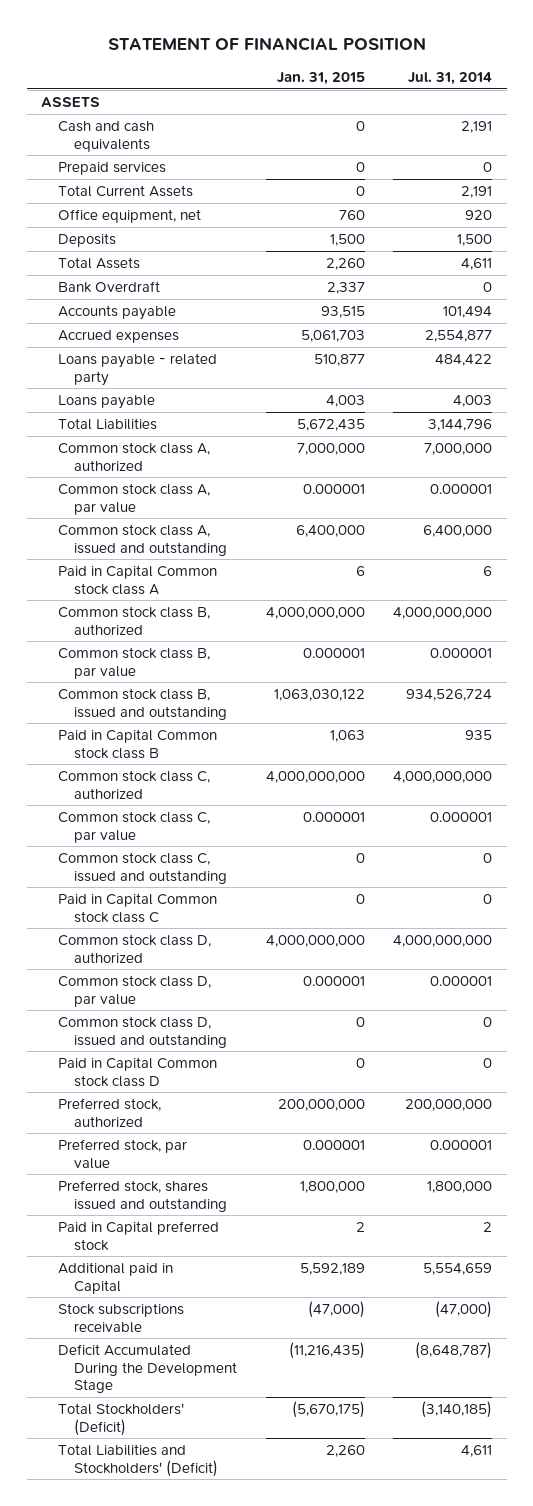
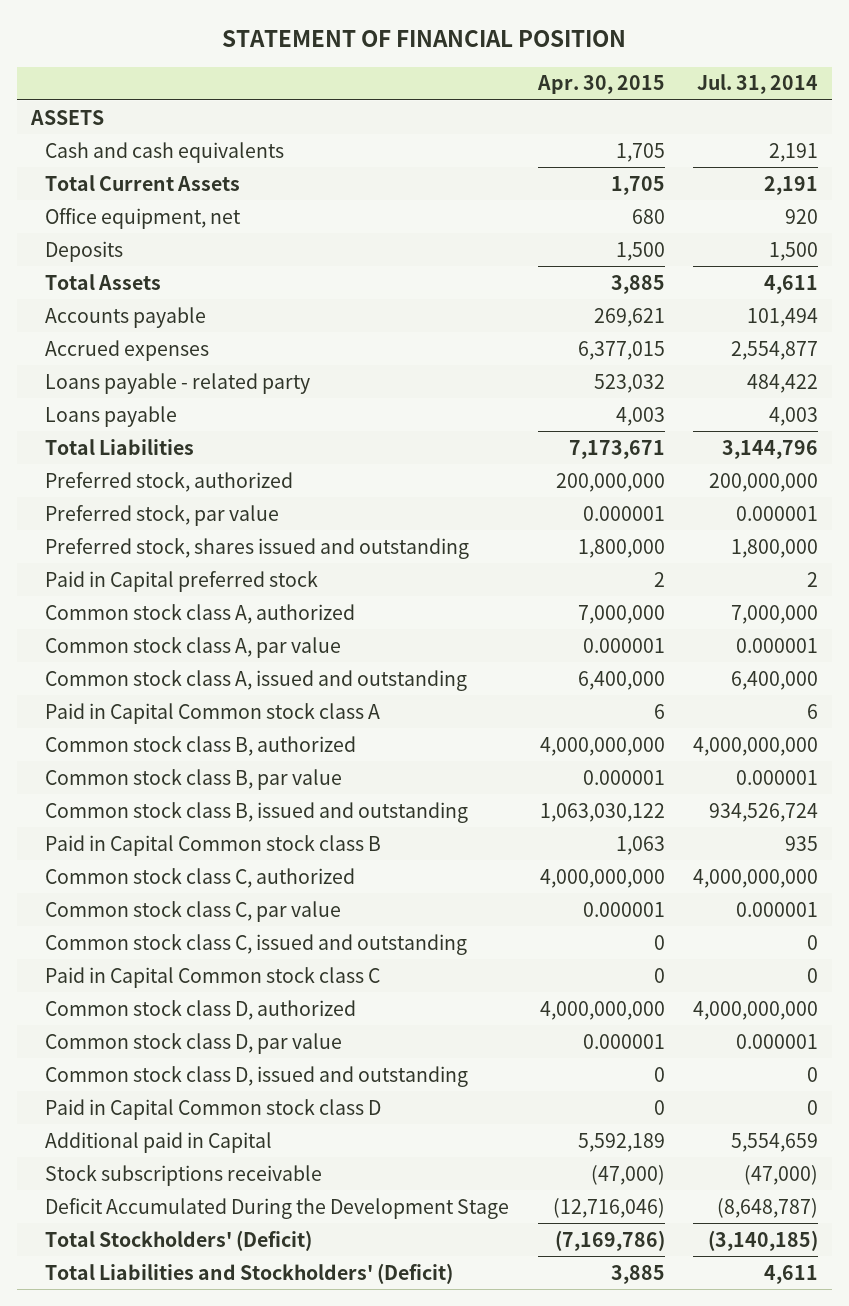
- | Jan. 31, 2015 | Jul. 31, 2014
+ | Apr. 30, 2015 | Jul. 31, 2014
- Prepaid services | 0 | 0
- Bank Overdraft | 2,337 | 0
moved up: Preferred stock, authorized | 200,000,000 | 200,000,000
moved up: Preferred stock, par value | 0.000001 | 0.000001
moved up: Preferred stock, shares issued and outstanding | 1,800,000 | 1,800,000
moved up: Paid in Capital preferred stock | 2 | 2

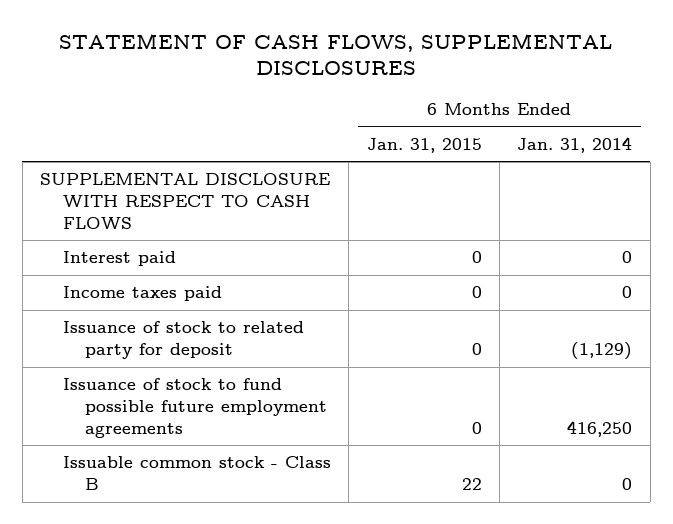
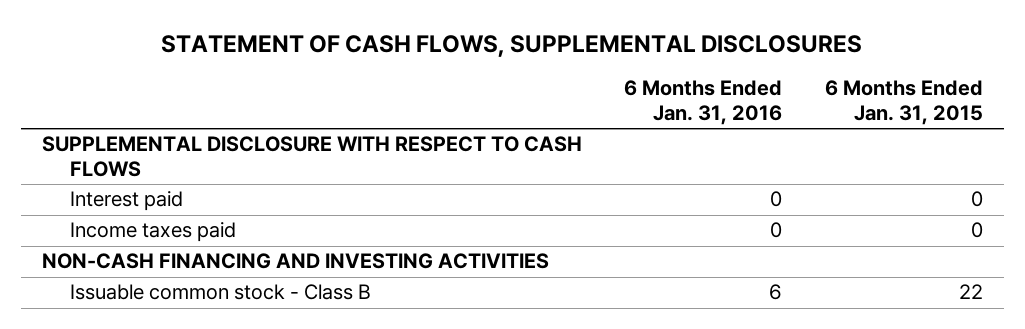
- | 6 Months Ended Jan. 31, 2015 | 6 Months Ended Jan. 31, 2014
+ | 6 Months Ended Jan. 31, 2016 | 6 Months Ended Jan. 31, 2015
- Issuance of stock to related party for deposit | 0 | (1,129)
- Issuance of stock to fund possible future employment agreements | 0 | 416,250
+ NON-CASH FINANCING AND INVESTING ACTIVITIES

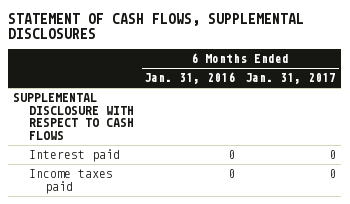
- | 6 Months Ended Jan. 31, 2016 | 6 Months Ended Jan. 31, 2015
+ | 6 Months Ended Jan. 31, 2016 | 6 Months Ended Jan. 31, 2017
- NON-CASH FINANCING AND INVESTING ACTIVITIES
- Issuable common stock - Class B | 6 | 22

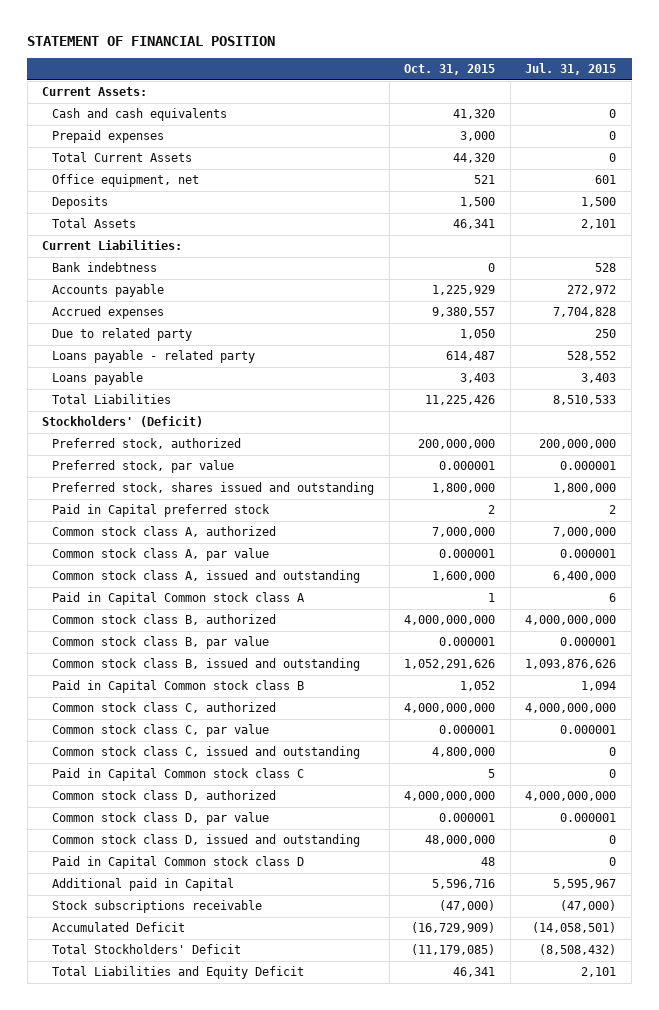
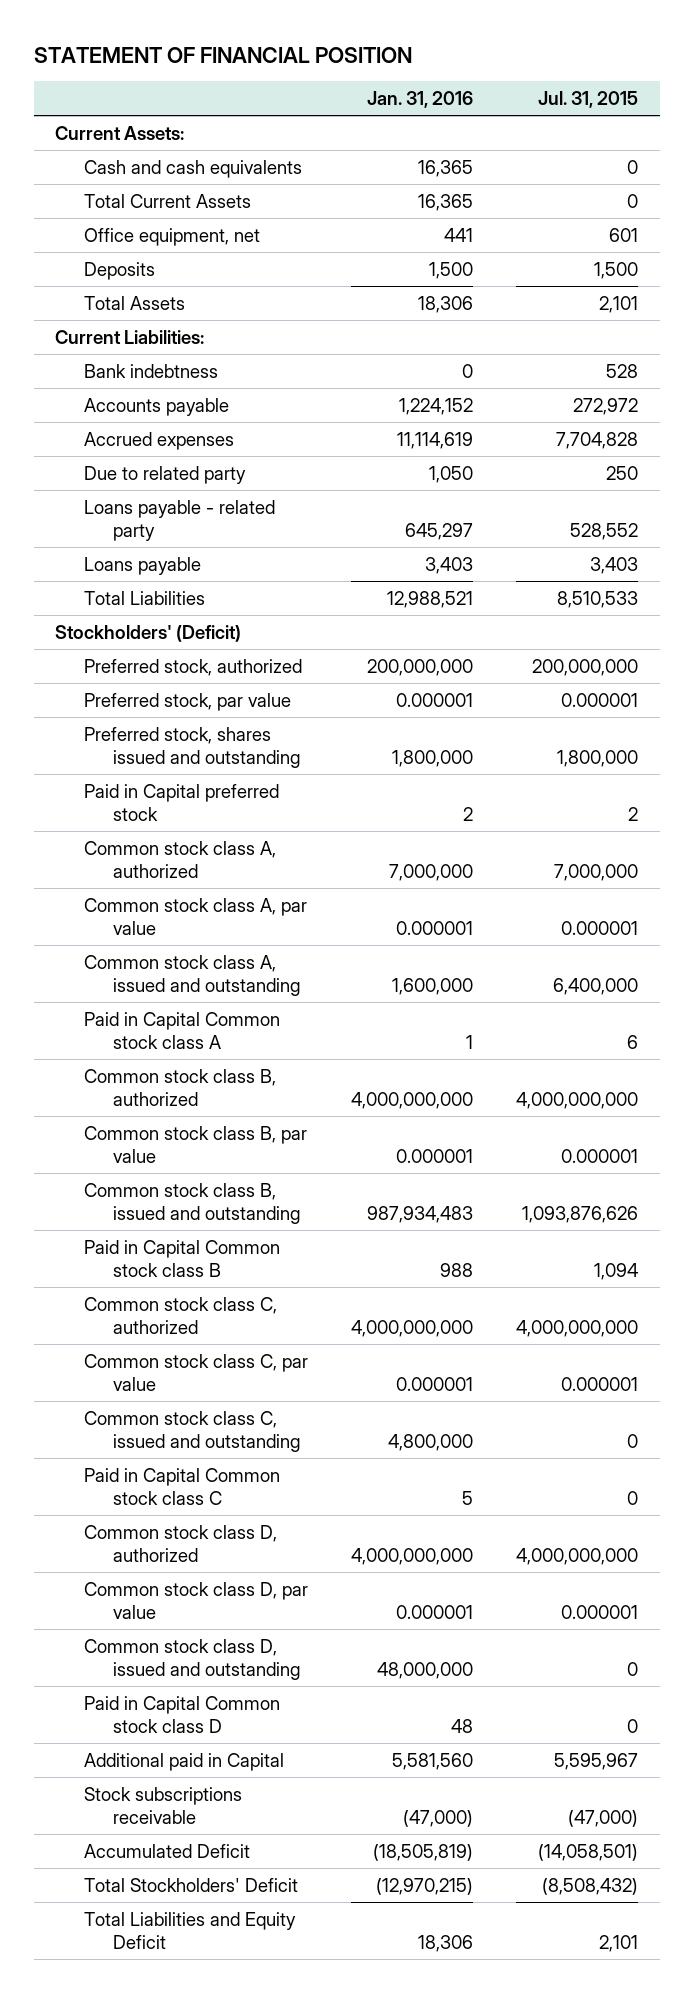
- | Oct. 31, 2015 | Jul. 31, 2015
+ | Jan. 31, 2016 | Jul. 31, 2015
- Prepaid expenses | 3,000 | 0

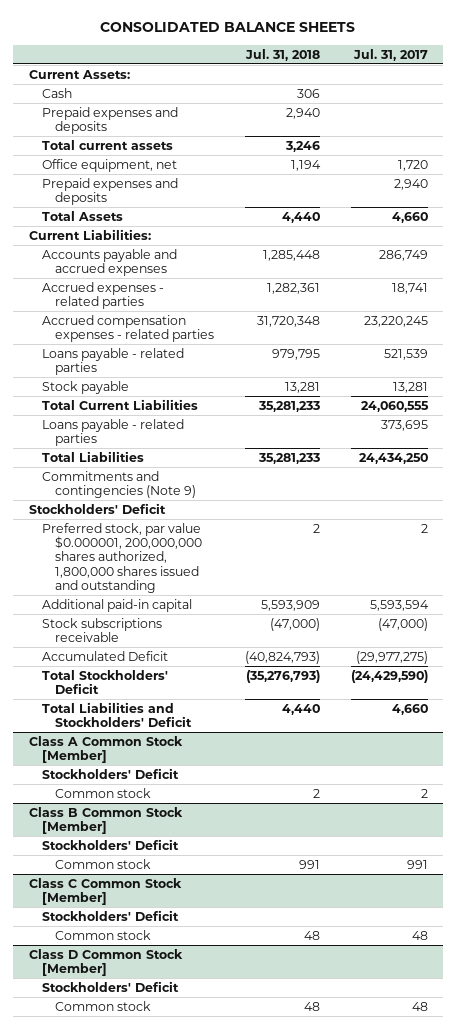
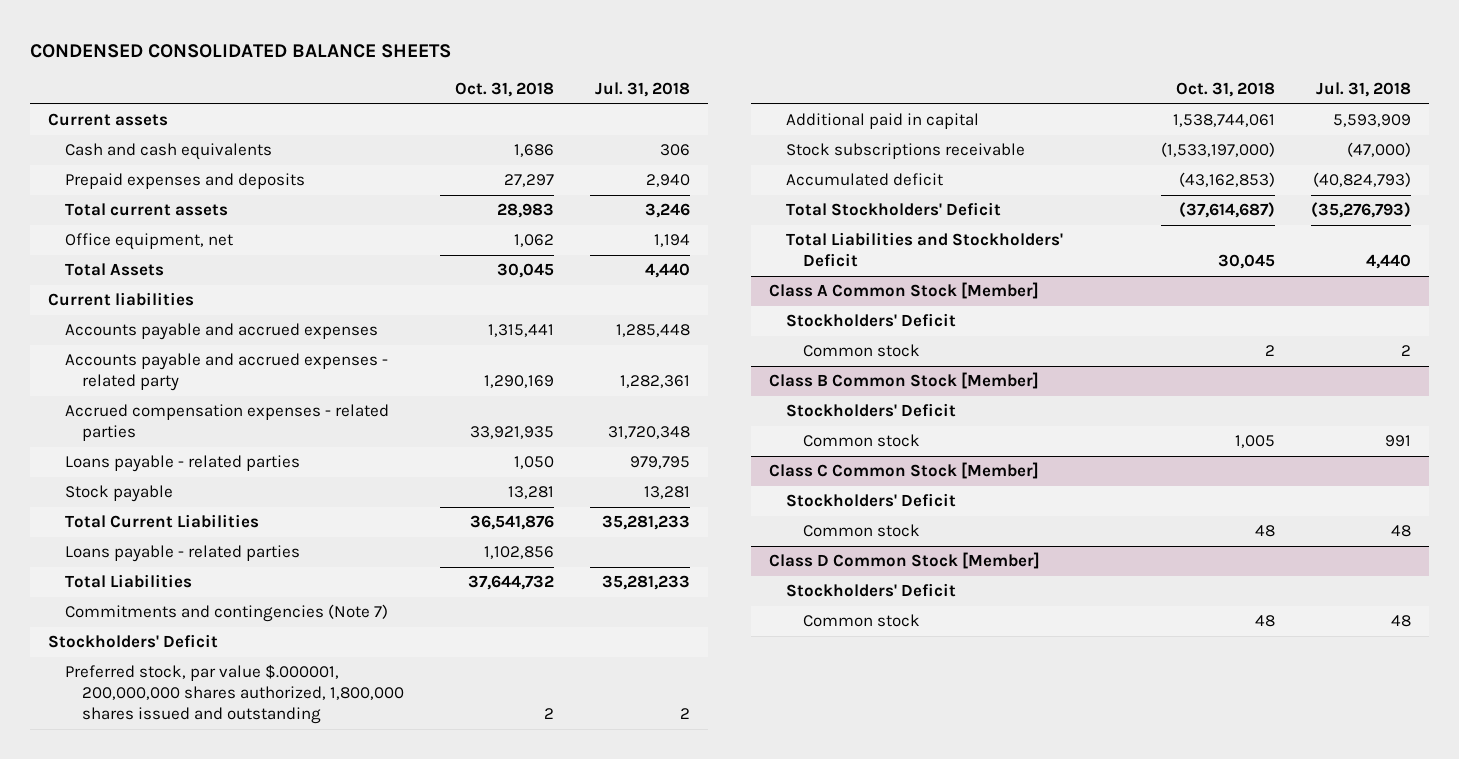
- CONSOLIDATED BALANCE SHEETS
+ CONDENSED CONSOLIDATED BALANCE SHEETS
- | Jul. 31, 2018 | Jul. 31, 2017
+ | Oct. 31, 2018 | Jul. 31, 2018
- Current Assets:
- Cash | 306 |
+ Current assets
+ Cash and cash equivalents | 1,686 | 306
- Prepaid expenses and deposits | | 2,940
- Current Liabilities:
+ Current liabilities
- Accrued expenses - related parties | 1,282,361 | 18,741
+ Accounts payable and accrued expenses - related party | 1,290,169 | 1,282,361
- Commitments and contingencies (Note 9)
+ Commitments and contingencies (Note 7)
- Preferred stock, par value $0.000001, 200,000,000 shares authorized, 1,800,000 shares issued and outstanding | 2 | 2
- Additional paid-in capital | 5,593,909 | 5,593,594
+ Preferred stock, par value $.000001, 200,000,000 shares authorized, 1,800,000 shares issued and outstanding | 2 | 2
+ Additional paid in capital | 1,538,744,061 | 5,593,909
- Accumulated Deficit | (40,824,793) | (29,977,275)
+ Accumulated deficit | (43,162,853) | (40,824,793)

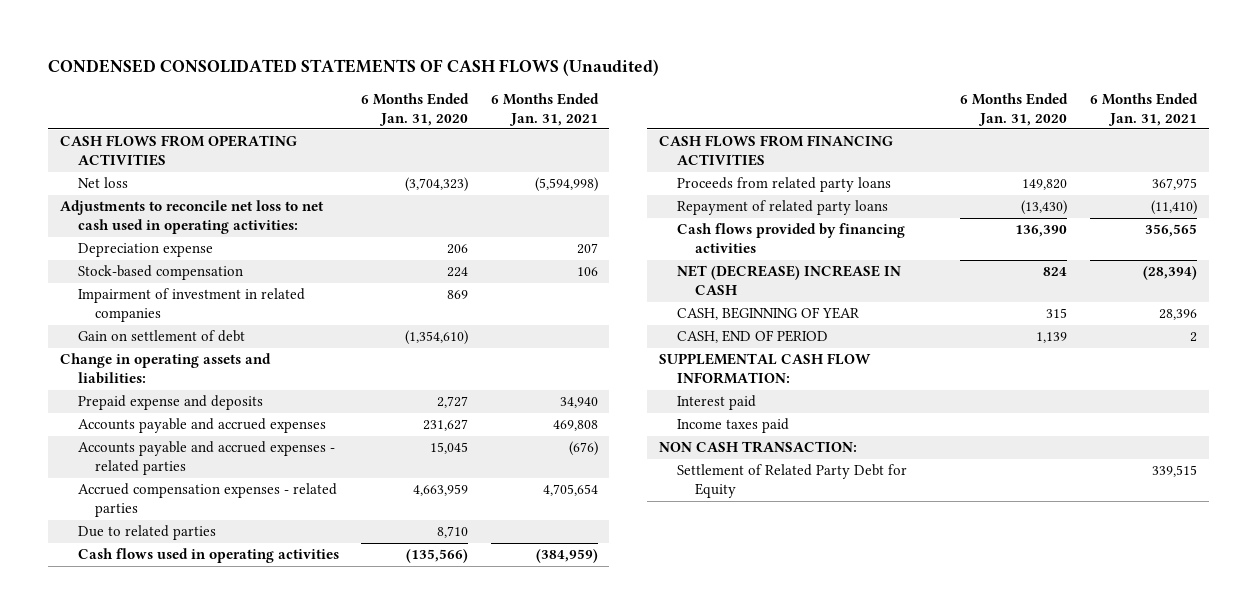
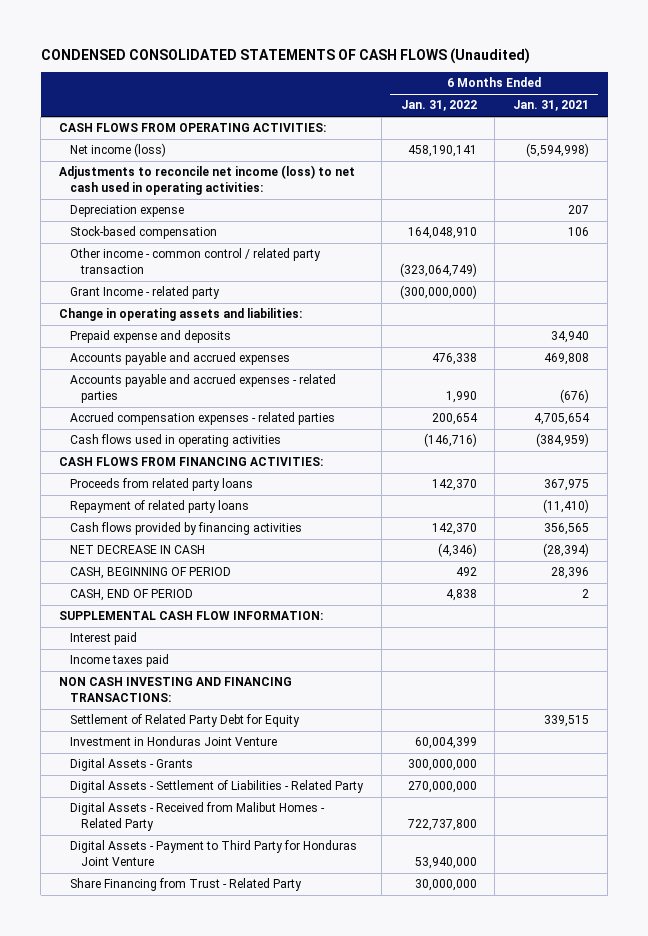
- | 6 Months Ended Jan. 31, 2020 | 6 Months Ended Jan. 31, 2021
+ | 6 Months Ended Jan. 31, 2022 | 6 Months Ended Jan. 31, 2021
- CASH FLOWS FROM OPERATING ACTIVITIES
- Net loss | (3,704,323) | (5,594,998)
- Adjustments to reconcile net loss to net cash used in operating activities:
+ CASH FLOWS FROM OPERATING ACTIVITIES:
+ Net income (loss) | 458,190,141 | (5,594,998)
+ Adjustments to reconcile net income (loss) to net cash used in operating activities:
- Impairment of investment in related companies | 869 |
- Gain on settlement of debt | (1,354,610) |
+ Other income - common control / related party transaction | (323,064,749) |
+ Grant Income - related party | (300,000,000) |
- Due to related parties | 8,710 |
- CASH FLOWS FROM FINANCING ACTIVITIES
+ CASH FLOWS FROM FINANCING ACTIVITIES:
- NET (DECREASE) INCREASE IN CASH | 824 | (28,394)
- CASH, BEGINNING OF YEAR | 315 | 28,396
+ NET DECREASE IN CASH | (4,346) | (28,394)
+ CASH, BEGINNING OF PERIOD | 492 | 28,396
- NON CASH TRANSACTION:
+ NON CASH INVESTING AND FINANCING TRANSACTIONS:
+ Investment in Honduras Joint Venture | 60,004,399 |
+ Digital Assets - Grants | 300,000,000 |
+ Digital Assets - Settlement of Liabilities - Related Party | 270,000,000 |
+ Digital Assets - Received from Malibut Homes - Related Party | 722,737,800 |
+ Digital Assets - Payment to Third Party for Honduras Joint Venture | 53,940,000 |
+ Share Financing from Trust - Related Party | 30,000,000 |

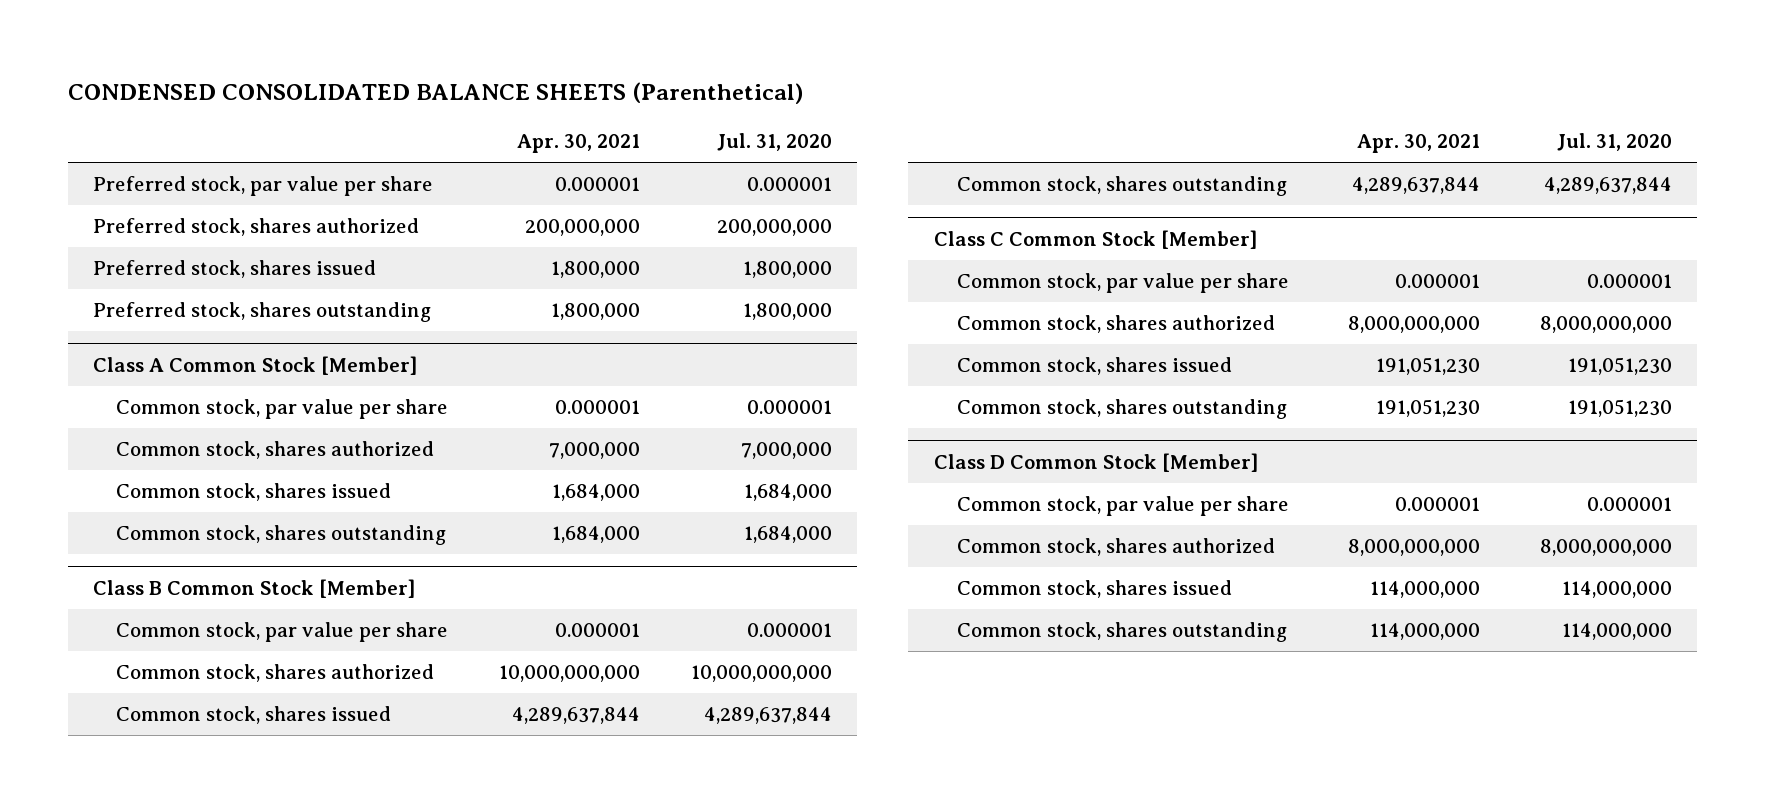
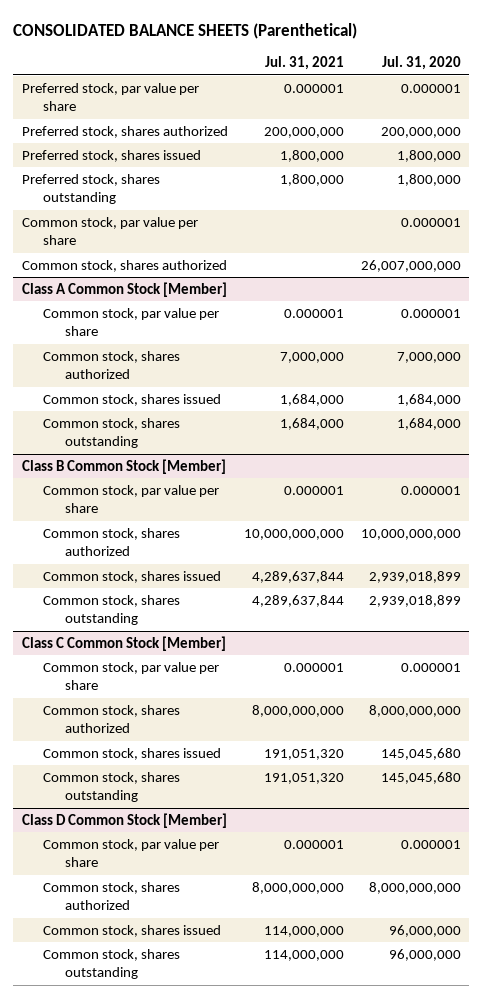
- CONDENSED CONSOLIDATED BALANCE SHEETS (Parenthetical)
+ CONSOLIDATED BALANCE SHEETS (Parenthetical)
- | Apr. 30, 2021 | Jul. 31, 2020
+ | Jul. 31, 2021 | Jul. 31, 2020
+ Common stock, par value per share | | 0.000001
+ Common stock, shares authorized | | 26,007,000,000
@ Class B Common Stock [Member]
- Common stock, shares issued | 4,289,637,844 | 4,289,637,844
- Common stock, shares outstanding | 4,289,637,844 | 4,289,637,844
+ Common stock, shares issued | 4,289,637,844 | 2,939,018,899
+ Common stock, shares outstanding | 4,289,637,844 | 2,939,018,899
@ Class C Common Stock [Member]
- Common stock, shares issued | 191,051,230 | 191,051,230
- Common stock, shares outstanding | 191,051,230 | 191,051,230
+ Common stock, shares issued | 191,051,320 | 145,045,680
+ Common stock, shares outstanding | 191,051,320 | 145,045,680
@ Class D Common Stock [Member]
- Common stock, shares issued | 114,000,000 | 114,000,000
- Common stock, shares outstanding | 114,000,000 | 114,000,000
+ Common stock, shares issued | 114,000,000 | 96,000,000
+ Common stock, shares outstanding | 114,000,000 | 96,000,000

